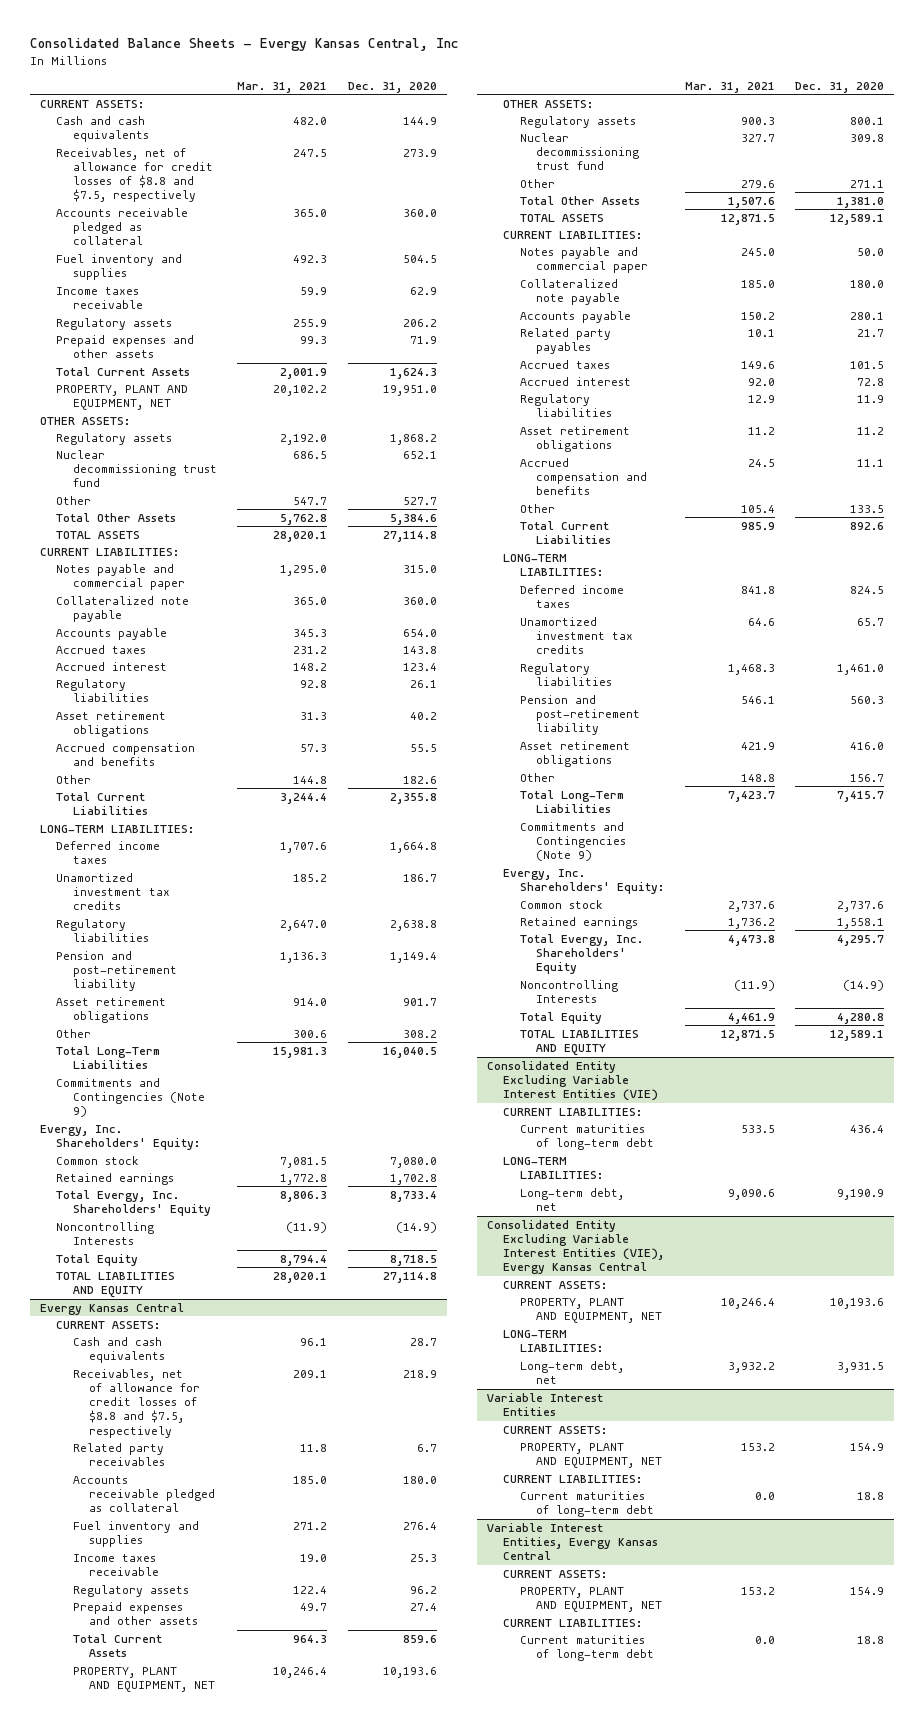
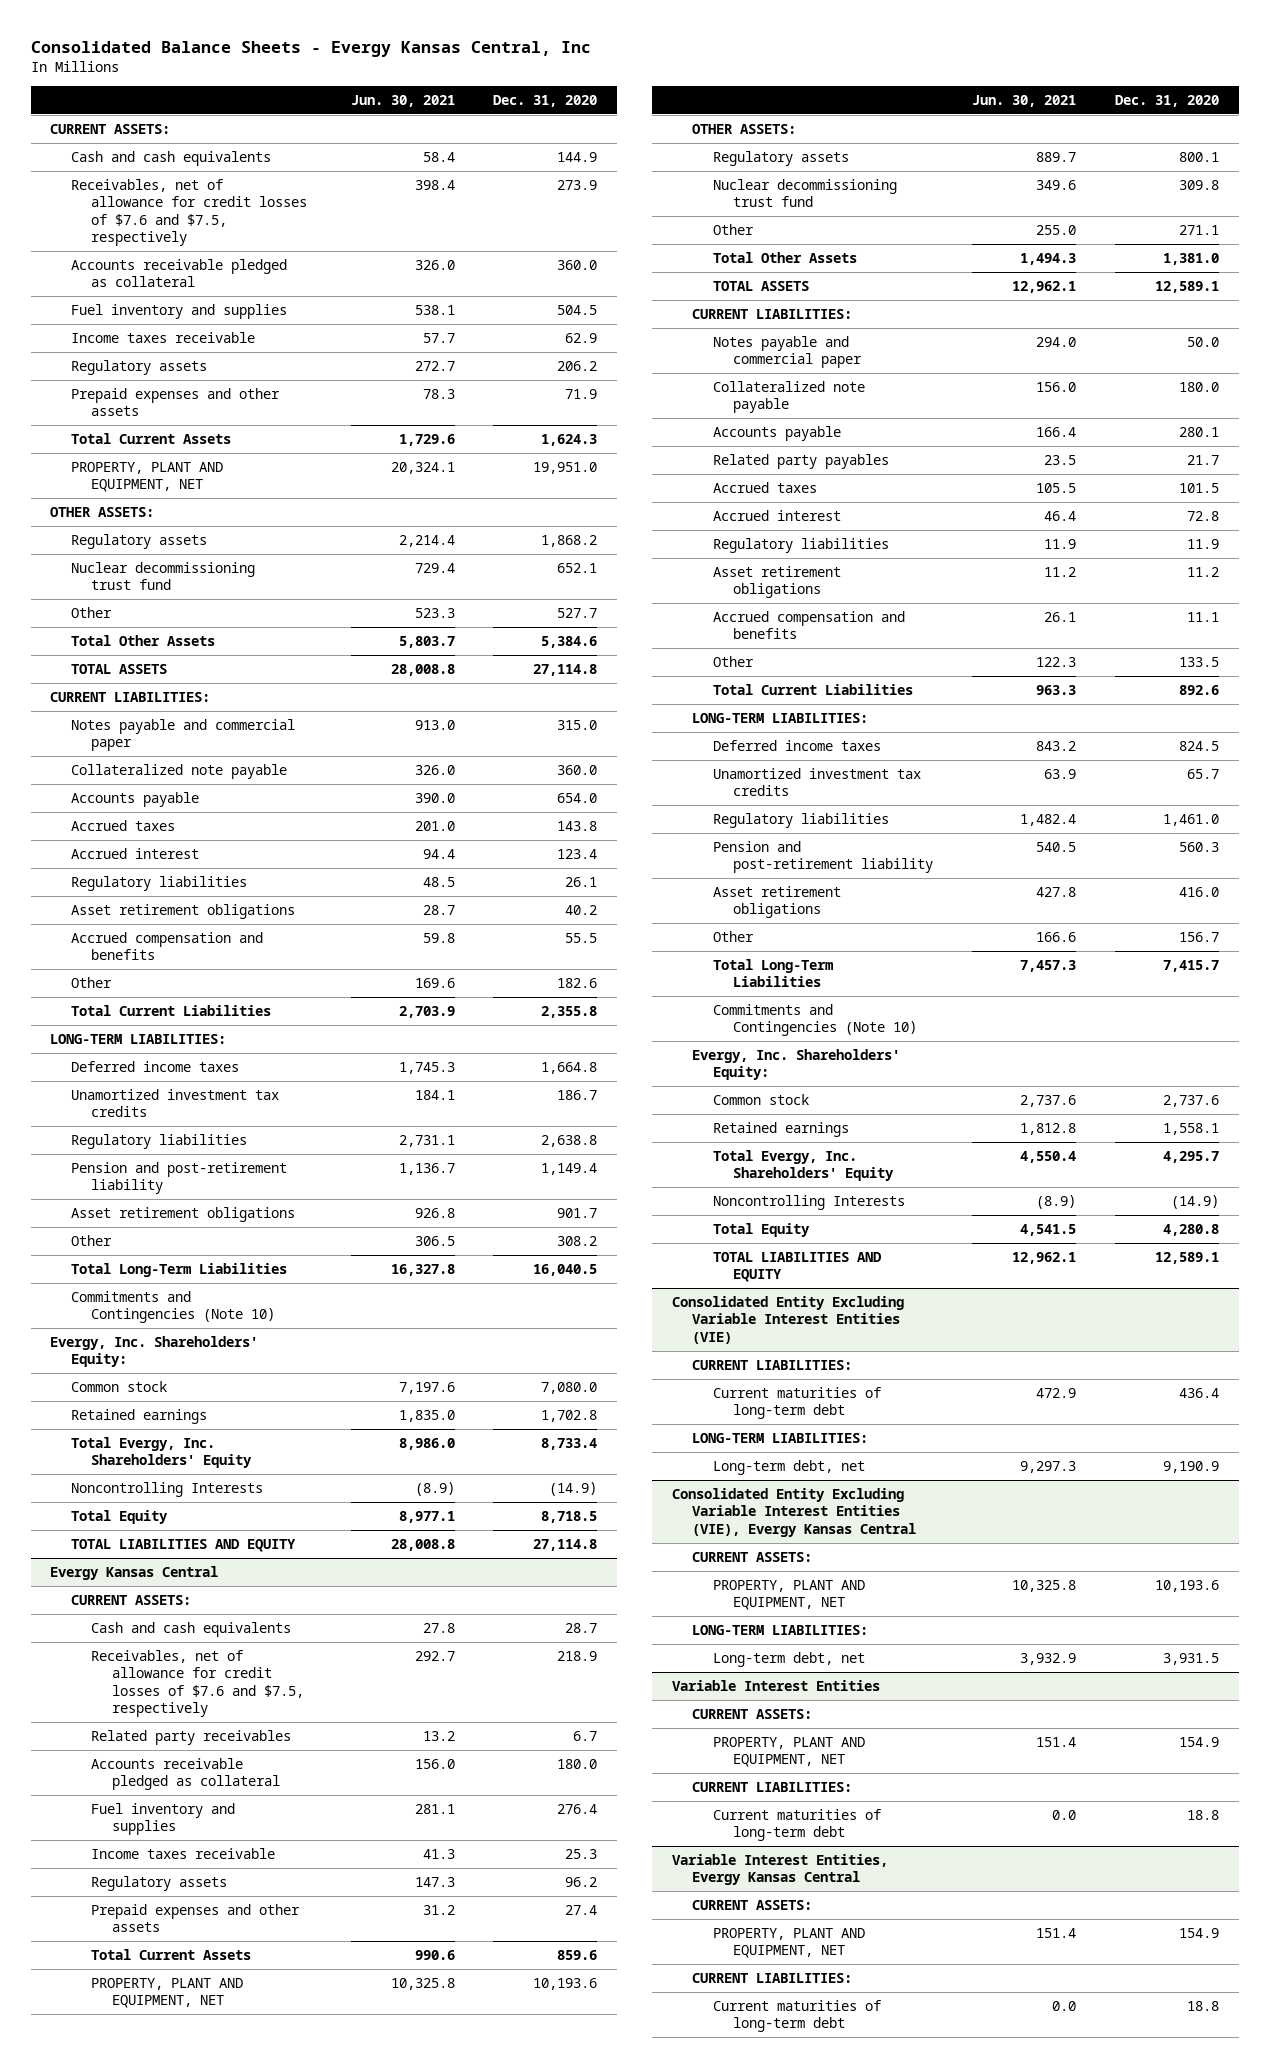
- | Mar. 31, 2021 | Dec. 31, 2020
+ | Jun. 30, 2021 | Dec. 31, 2020
- Receivables, net of allowance for credit losses of $8.8 and $7.5, respectively | 247.5 | 273.9
+ Receivables, net of allowance for credit losses of $7.6 and $7.5, respectively | 398.4 | 273.9
- Commitments and Contingencies (Note 9)
+ Commitments and Contingencies (Note 10)
@ Evergy Kansas Central
- Receivables, net of allowance for credit losses of $8.8 and $7.5, respectively | 209.1 | 218.9
+ Receivables, net of allowance for credit losses of $7.6 and $7.5, respectively | 292.7 | 218.9
- Commitments and Contingencies (Note 9)
+ Commitments and Contingencies (Note 10)

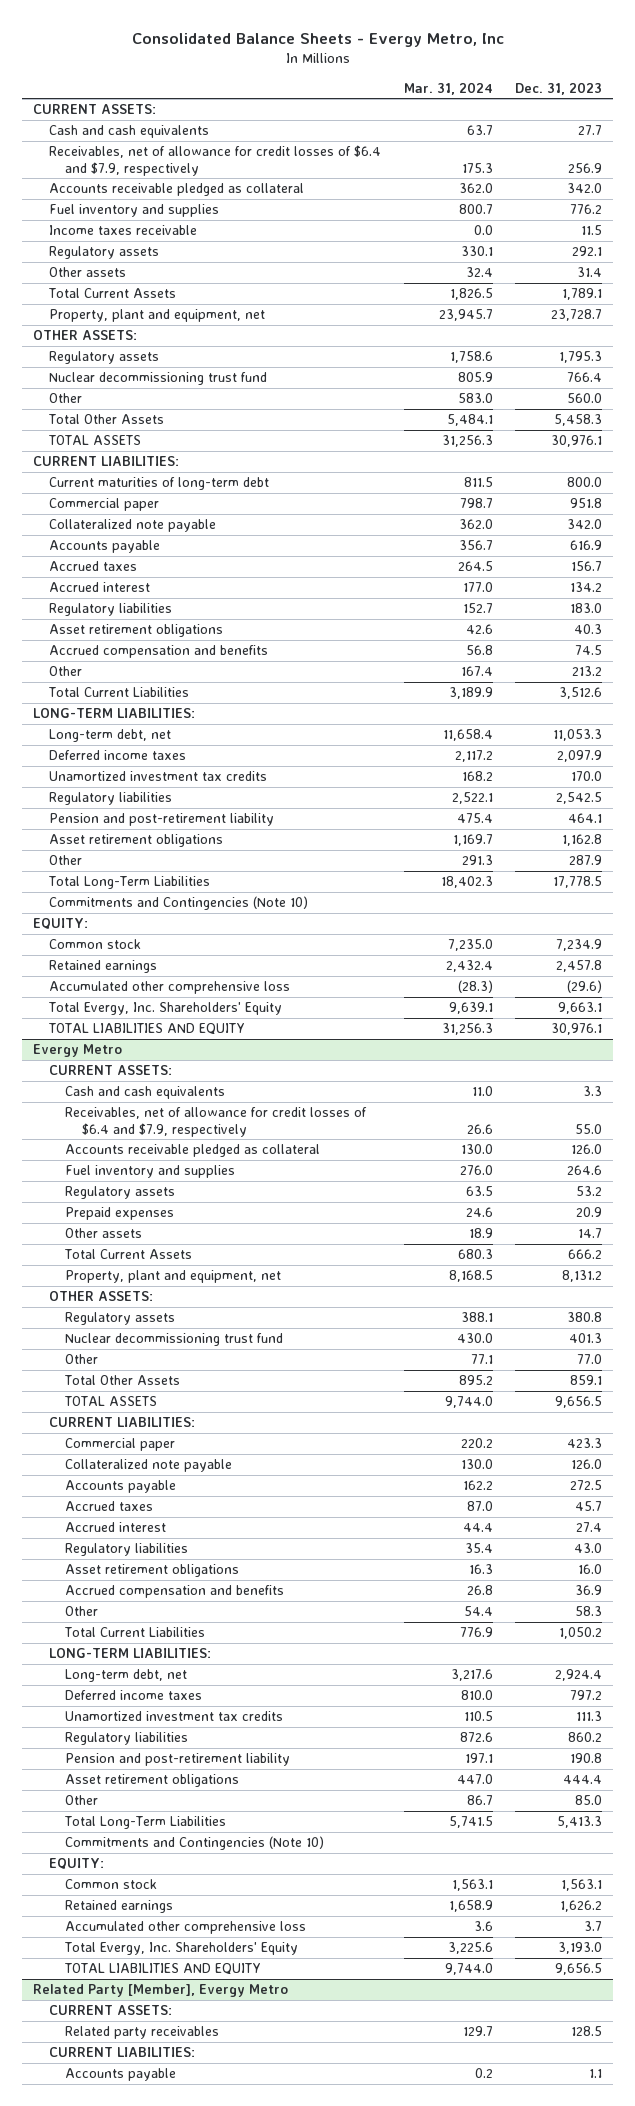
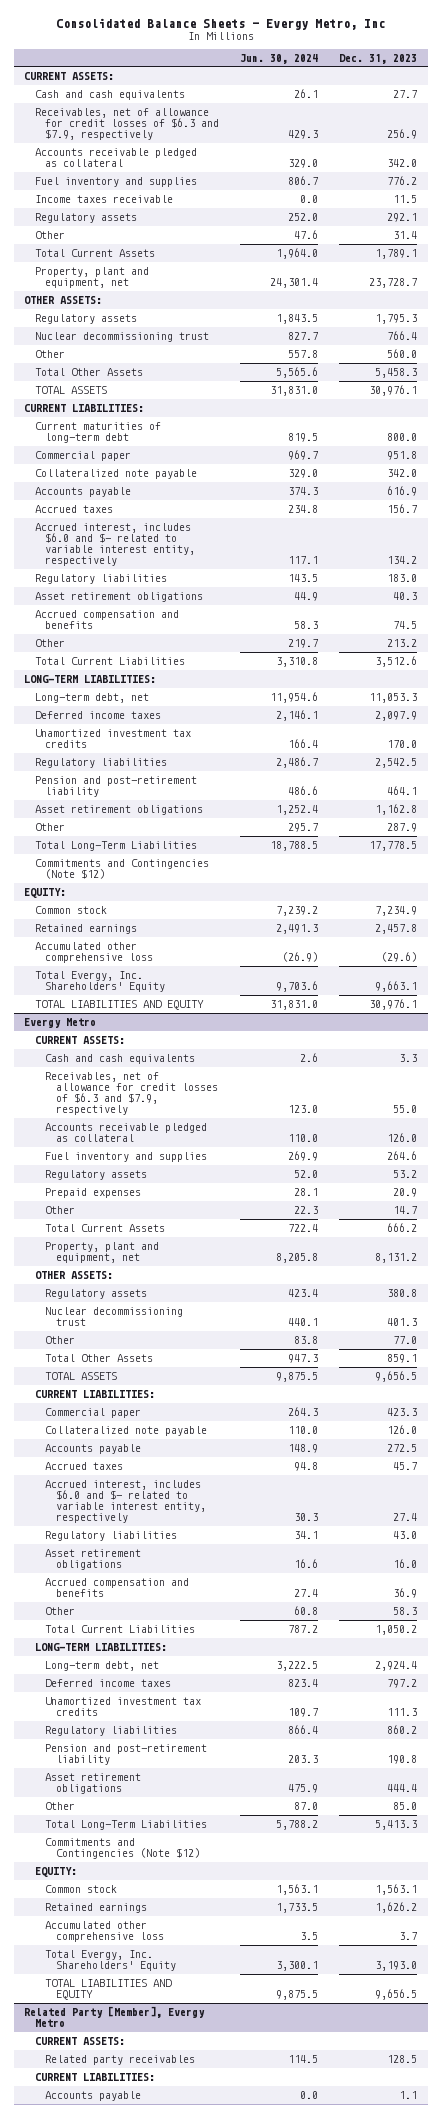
- | Mar. 31, 2024 | Dec. 31, 2023
+ | Jun. 30, 2024 | Dec. 31, 2023
- Receivables, net of allowance for credit losses of $6.4 and $7.9, respectively | 175.3 | 256.9
+ Receivables, net of allowance for credit losses of $6.3 and $7.9, respectively | 429.3 | 256.9
- Other assets | 32.4 | 31.4
+ Other | 47.6 | 31.4
- Nuclear decommissioning trust fund | 805.9 | 766.4
+ Nuclear decommissioning trust | 827.7 | 766.4
- Accrued interest | 177.0 | 134.2
+ Accrued interest, includes $6.0 and $- related to variable interest entity, respectively | 117.1 | 134.2
- Commitments and Contingencies (Note 10)
+ Commitments and Contingencies (Note $12)
@ Evergy Metro
- Receivables, net of allowance for credit losses of $6.4 and $7.9, respectively | 26.6 | 55.0
+ Receivables, net of allowance for credit losses of $6.3 and $7.9, respectively | 123.0 | 55.0
- Other assets | 18.9 | 14.7
+ Other | 22.3 | 14.7
- Nuclear decommissioning trust fund | 430.0 | 401.3
+ Nuclear decommissioning trust | 440.1 | 401.3
- Accrued interest | 44.4 | 27.4
+ Accrued interest, includes $6.0 and $- related to variable interest entity, respectively | 30.3 | 27.4
- Commitments and Contingencies (Note 10)
+ Commitments and Contingencies (Note $12)

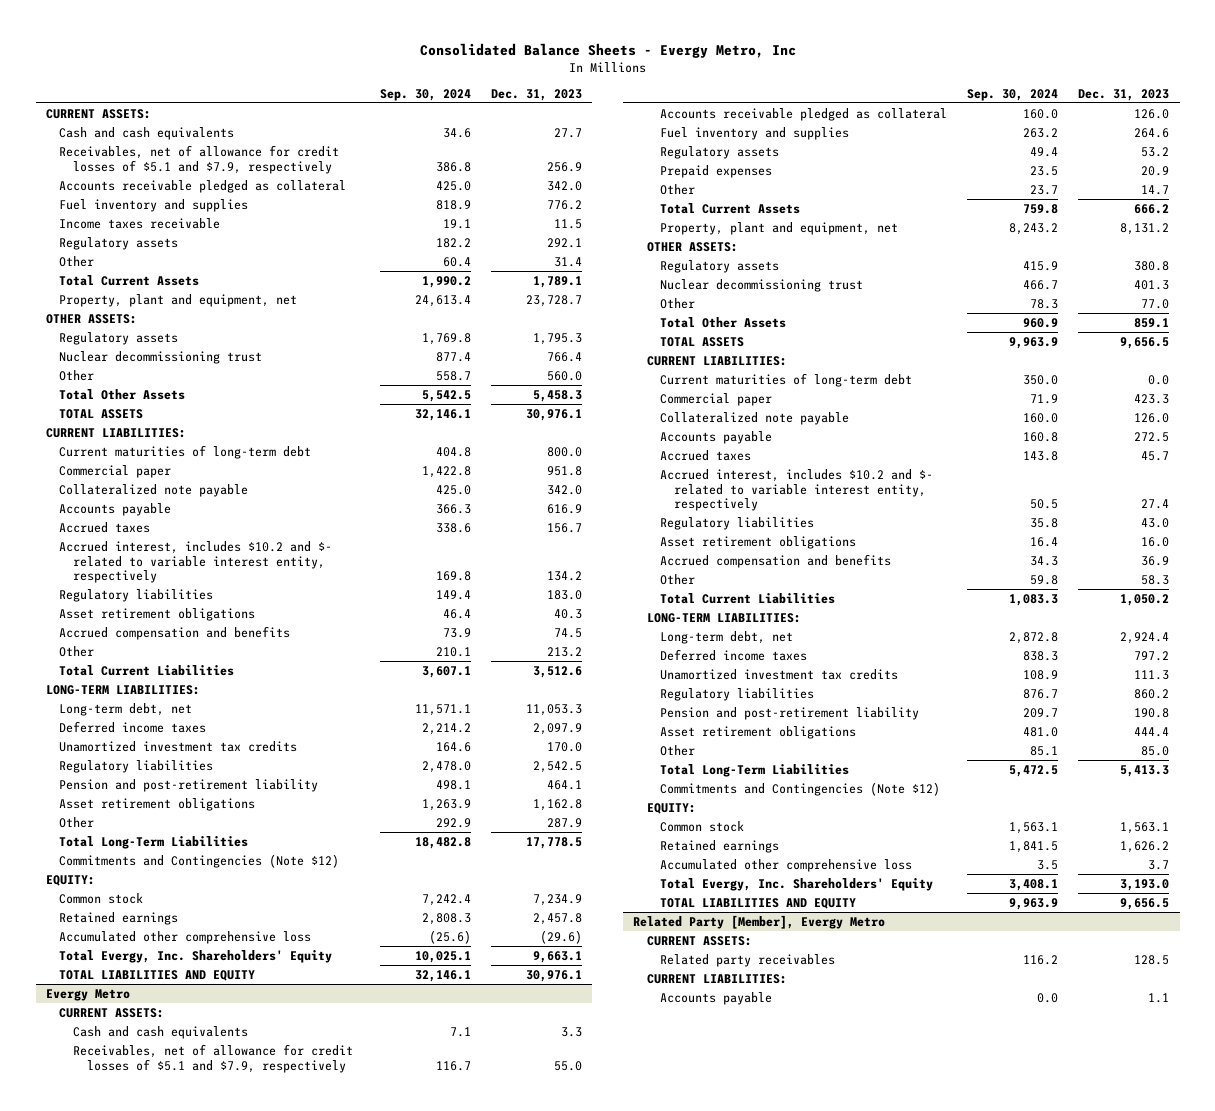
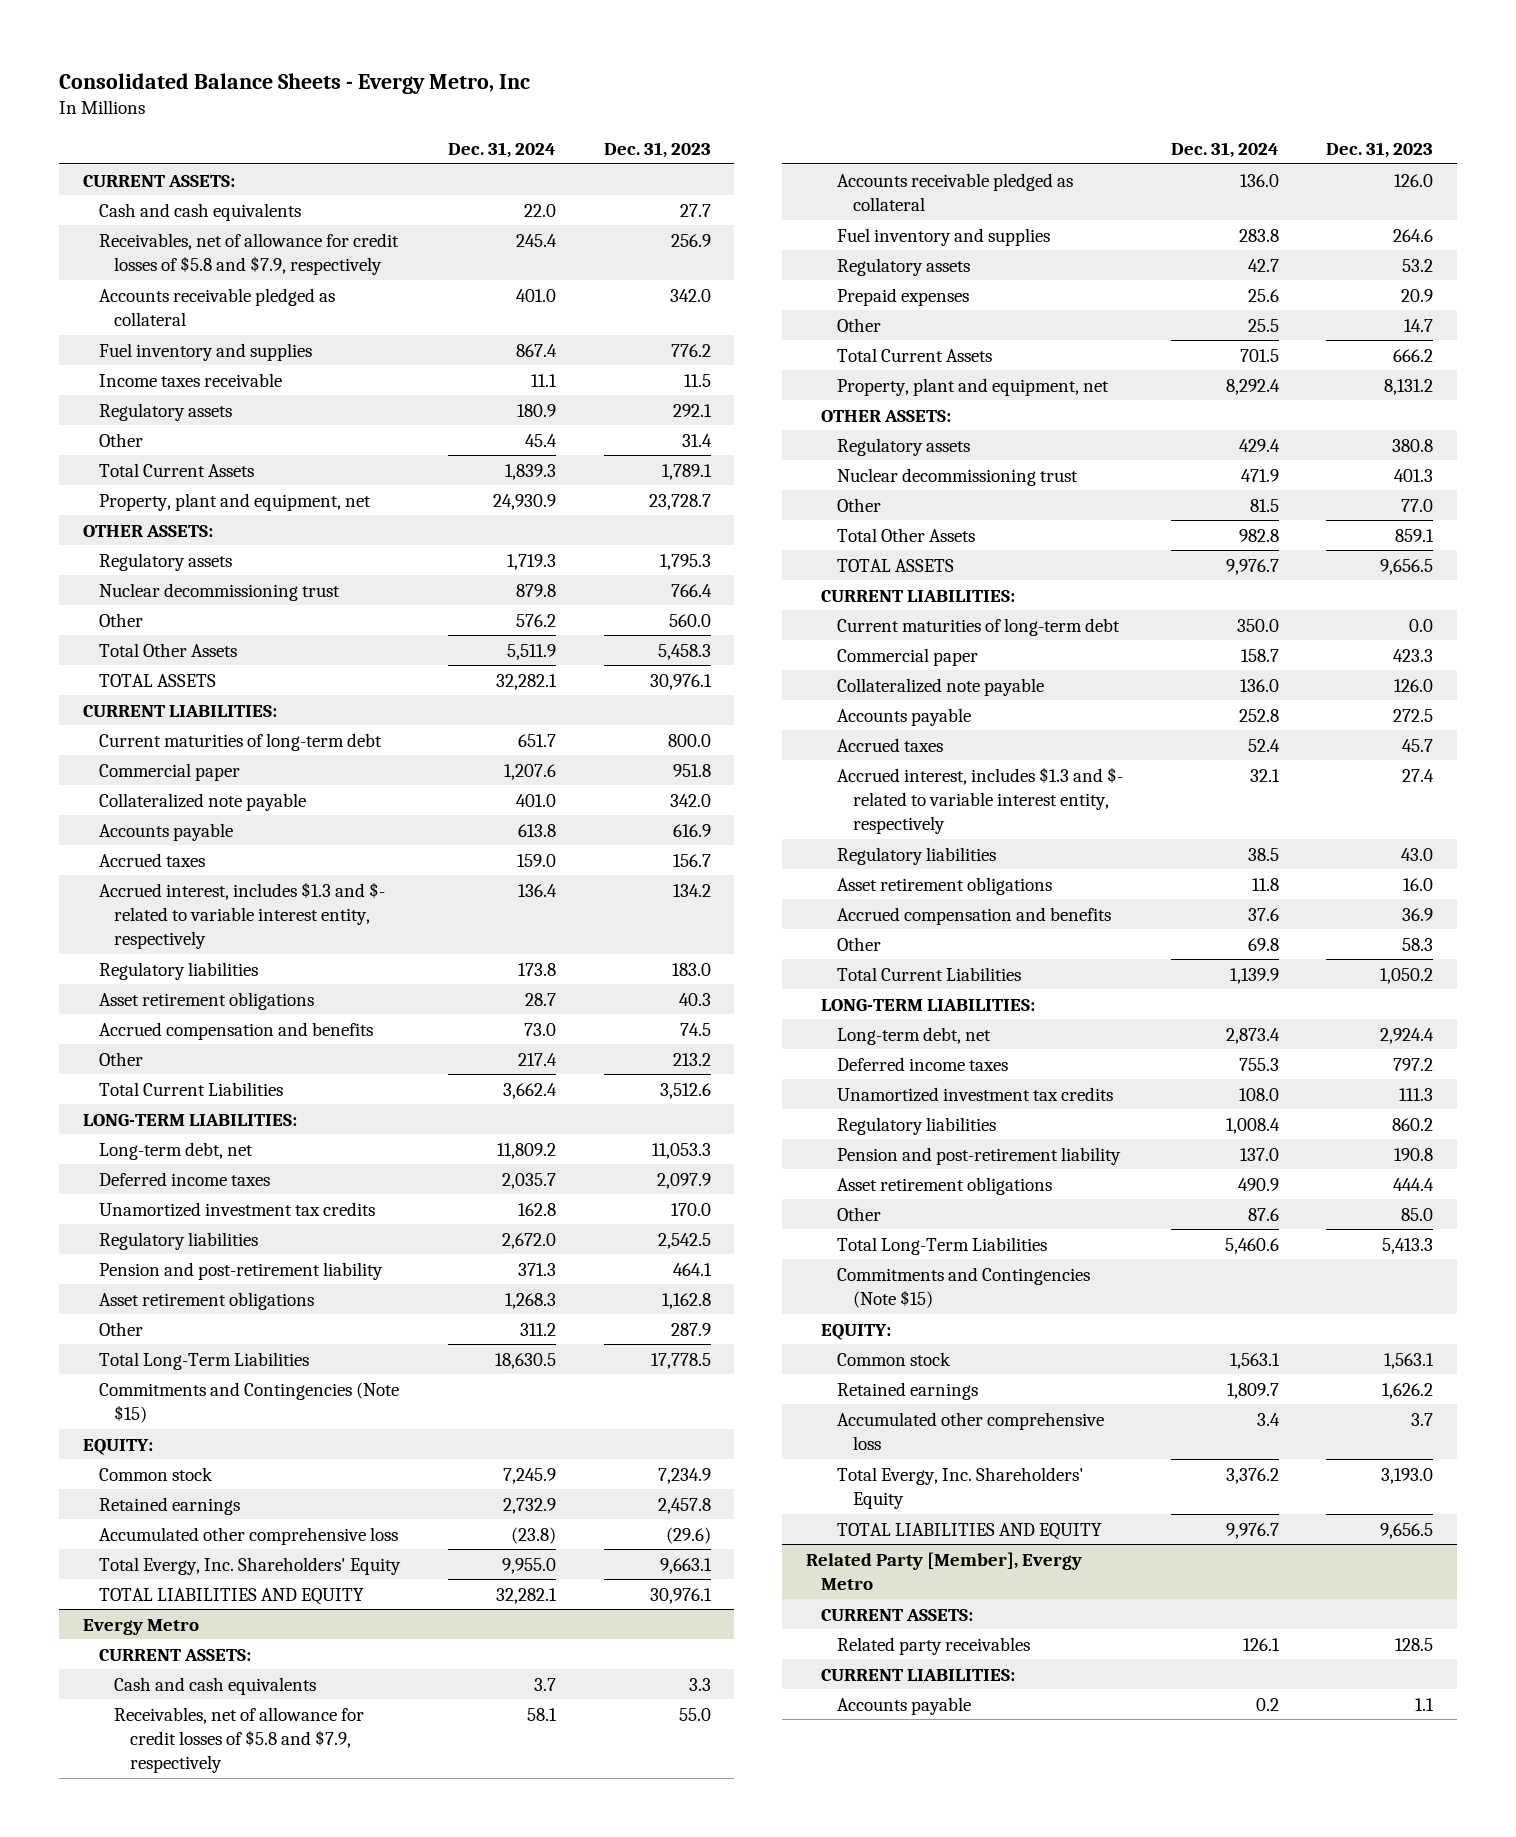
- | Sep. 30, 2024 | Dec. 31, 2023
+ | Dec. 31, 2024 | Dec. 31, 2023
- Receivables, net of allowance for credit losses of $5.1 and $7.9, respectively | 386.8 | 256.9
+ Receivables, net of allowance for credit losses of $5.8 and $7.9, respectively | 245.4 | 256.9
- Accrued interest, includes $10.2 and $- related to variable interest entity, respectively | 169.8 | 134.2
+ Accrued interest, includes $1.3 and $- related to variable interest entity, respectively | 136.4 | 134.2
- Commitments and Contingencies (Note $12)
+ Commitments and Contingencies (Note $15)
@ Evergy Metro
- Receivables, net of allowance for credit losses of $5.1 and $7.9, respectively | 116.7 | 55.0
+ Receivables, net of allowance for credit losses of $5.8 and $7.9, respectively | 58.1 | 55.0
- Accrued interest, includes $10.2 and $- related to variable interest entity, respectively | 50.5 | 27.4
+ Accrued interest, includes $1.3 and $- related to variable interest entity, respectively | 32.1 | 27.4
- Commitments and Contingencies (Note $12)
+ Commitments and Contingencies (Note $15)

